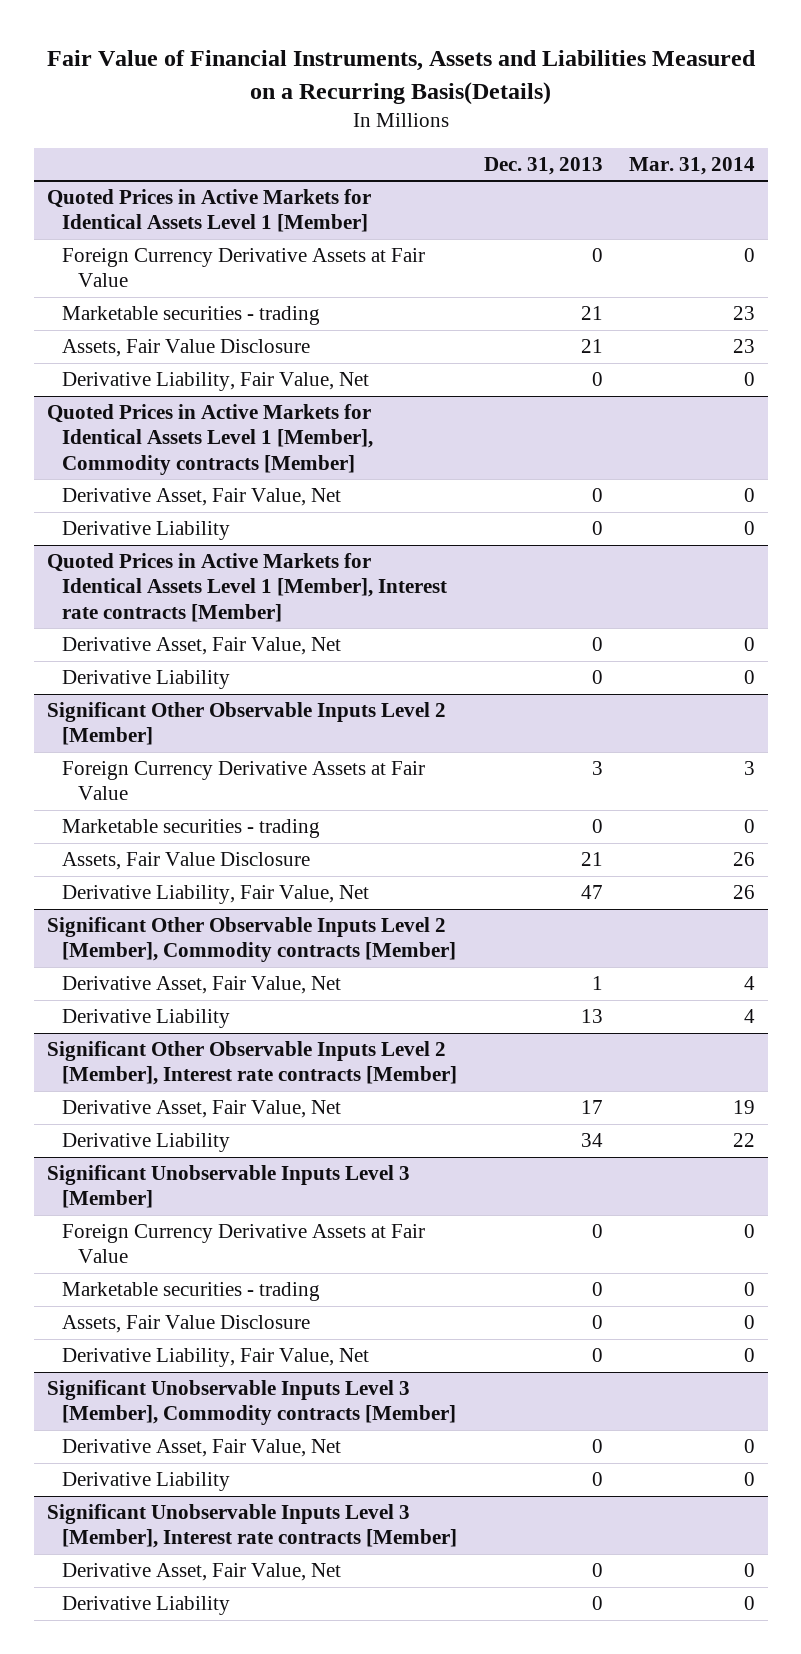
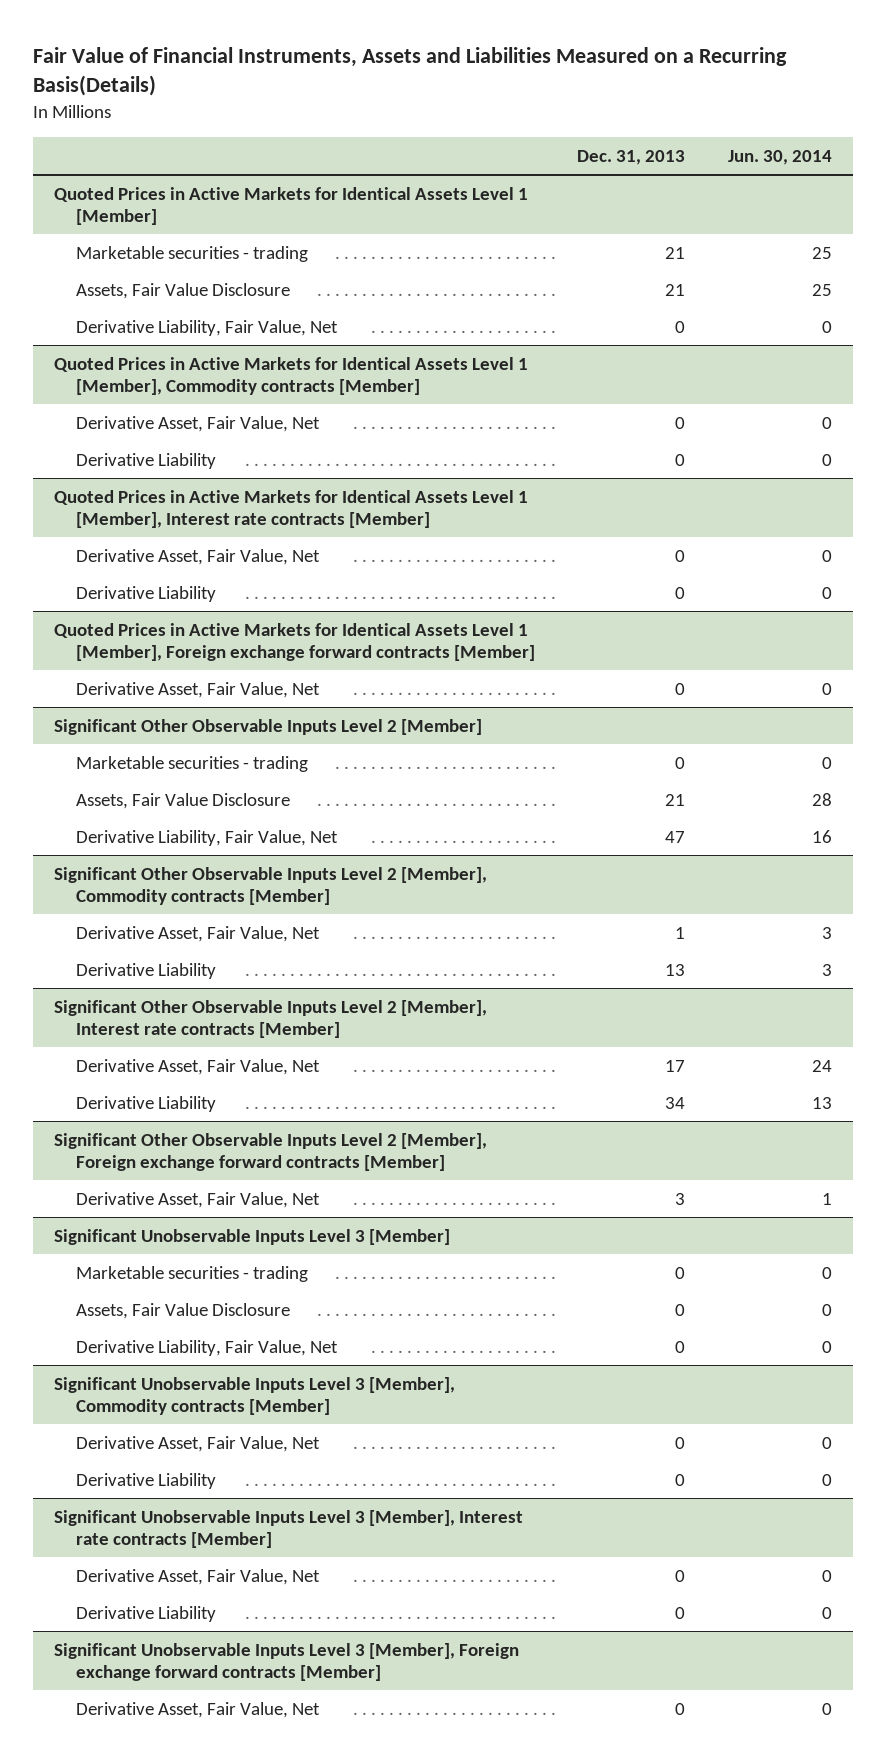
- | Dec. 31, 2013 | Mar. 31, 2014
+ | Dec. 31, 2013 | Jun. 30, 2014
@ Quoted Prices in Active Markets for Identical Assets Level 1 [Member]
- Foreign Currency Derivative Assets at Fair Value | 0 | 0
+ Quoted Prices in Active Markets for Identical Assets Level 1 [Member], Foreign exchange forward contracts [Member]
+ Derivative Asset, Fair Value, Net | 0 | 0
@ Significant Other Observable Inputs Level 2 [Member]
- Foreign Currency Derivative Assets at Fair Value | 3 | 3
+ Significant Other Observable Inputs Level 2 [Member], Foreign exchange forward contracts [Member]
+ Derivative Asset, Fair Value, Net | 3 | 1
@ Significant Unobservable Inputs Level 3 [Member]
- Foreign Currency Derivative Assets at Fair Value | 0 | 0
+ Significant Unobservable Inputs Level 3 [Member], Foreign exchange forward contracts [Member]
+ Derivative Asset, Fair Value, Net | 0 | 0

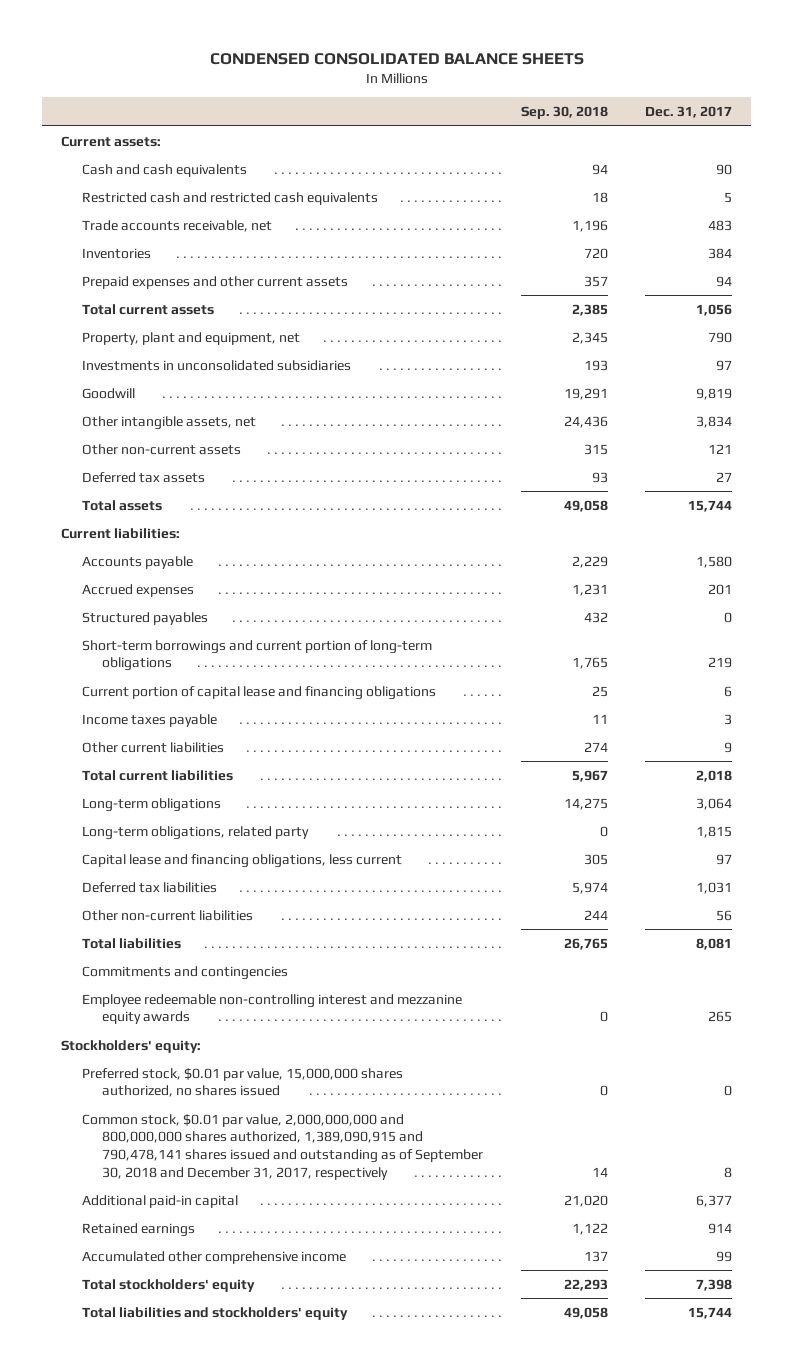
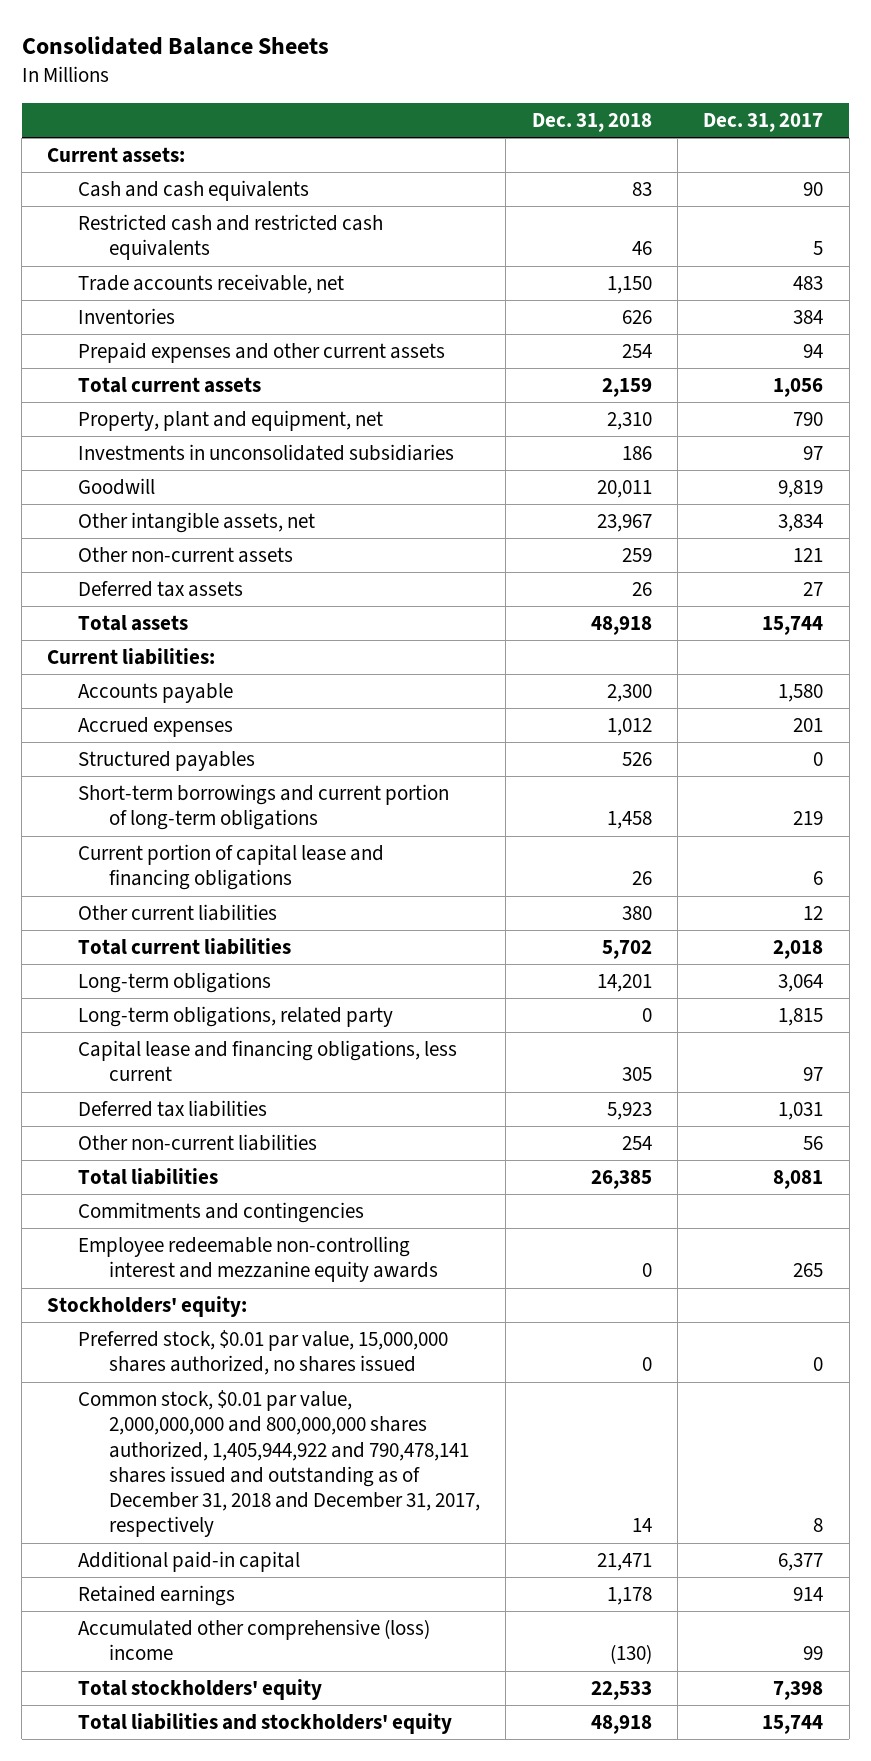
- CONDENSED CONSOLIDATED BALANCE SHEETS
+ Consolidated Balance Sheets
- | Sep. 30, 2018 | Dec. 31, 2017
+ | Dec. 31, 2018 | Dec. 31, 2017
- Income taxes payable | 11 | 3
- Other current liabilities | 274 | 9
+ Other current liabilities | 380 | 12
- Common stock, $0.01 par value, 2,000,000,000 and 800,000,000 shares authorized, 1,389,090,915 and 790,478,141 shares issued and outstanding as of September 30, 2018 and December 31, 2017, respectively | 14 | 8
+ Common stock, $0.01 par value, 2,000,000,000 and 800,000,000 shares authorized, 1,405,944,922 and 790,478,141 shares issued and outstanding as of December 31, 2018 and December 31, 2017, respectively | 14 | 8
- Accumulated other comprehensive income | 137 | 99
+ Accumulated other comprehensive (loss) income | (130) | 99

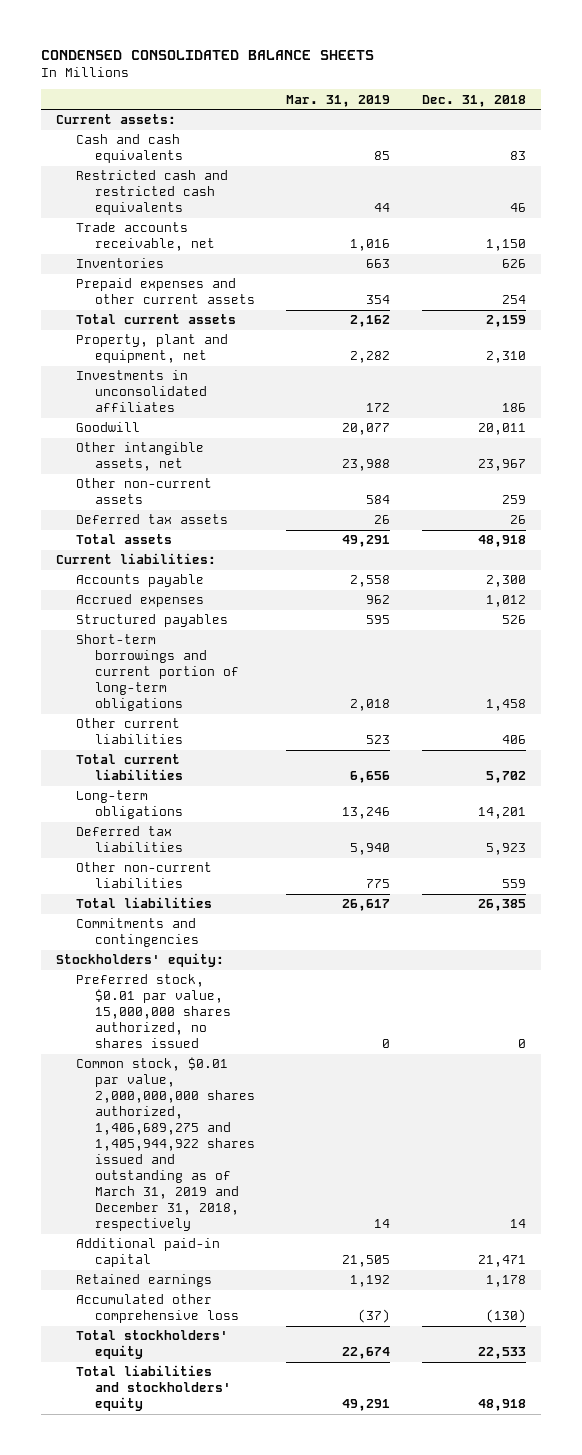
- Consolidated Balance Sheets
+ CONDENSED CONSOLIDATED BALANCE SHEETS
- | Dec. 31, 2018 | Dec. 31, 2017
+ | Mar. 31, 2019 | Dec. 31, 2018
- Investments in unconsolidated subsidiaries | 186 | 97
+ Investments in unconsolidated affiliates | 172 | 186
- Current portion of capital lease and financing obligations | 26 | 6
- Other current liabilities | 380 | 12
+ Other current liabilities | 523 | 406
- Long-term obligations, related party | 0 | 1,815
- Capital lease and financing obligations, less current | 305 | 97
- Other non-current liabilities | 254 | 56
+ Other non-current liabilities | 775 | 559
- Employee redeemable non-controlling interest and mezzanine equity awards | 0 | 265
- Common stock, $0.01 par value, 2,000,000,000 and 800,000,000 shares authorized, 1,405,944,922 and 790,478,141 shares issued and outstanding as of December 31, 2018 and December 31, 2017, respectively | 14 | 8
+ Common stock, $0.01 par value, 2,000,000,000 shares authorized, 1,406,689,275 and 1,405,944,922 shares issued and outstanding as of March 31, 2019 and December 31, 2018, respectively | 14 | 14
- Accumulated other comprehensive (loss) income | (130) | 99
+ Accumulated other comprehensive loss | (37) | (130)

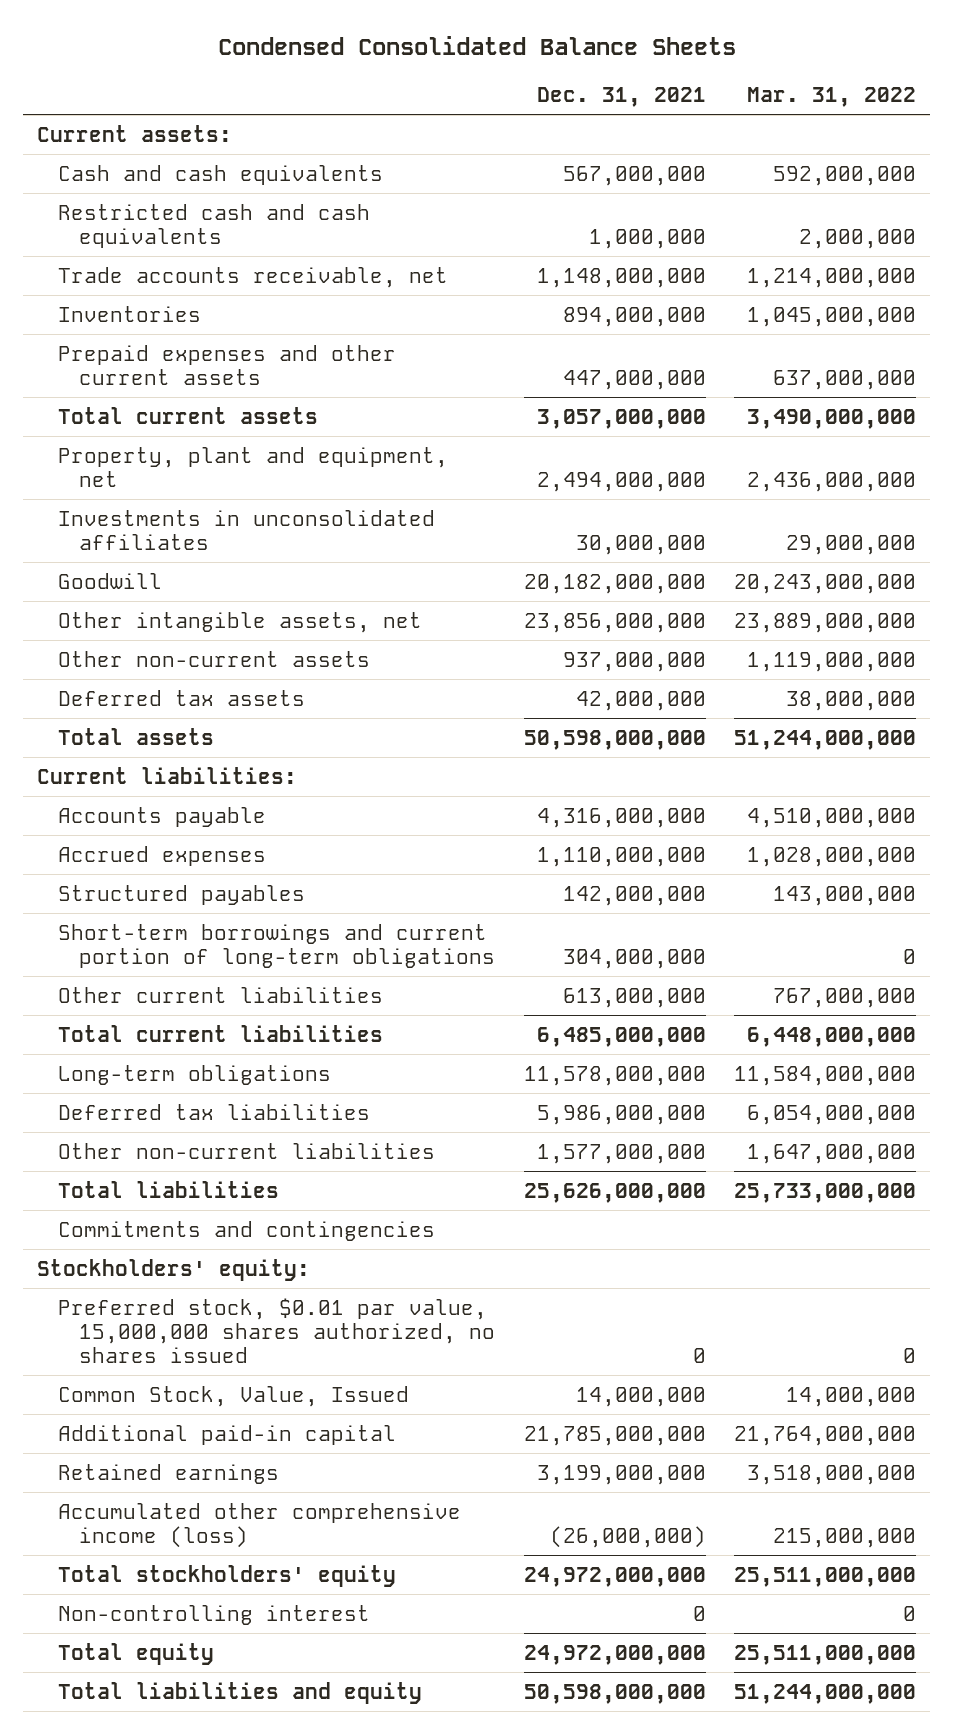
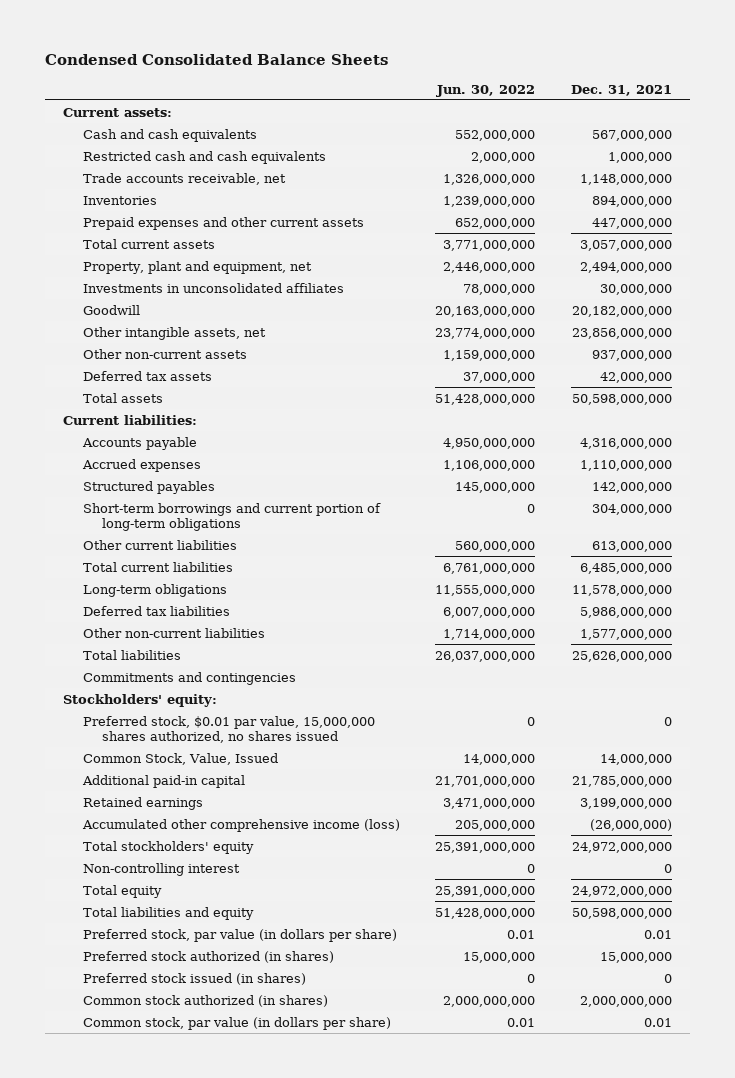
- | Dec. 31, 2021 | Mar. 31, 2022
+ | Jun. 30, 2022 | Dec. 31, 2021
+ Preferred stock, par value (in dollars per share) | 0.01 | 0.01
+ Preferred stock authorized (in shares) | 15,000,000 | 15,000,000
+ Preferred stock issued (in shares) | 0 | 0
+ Common stock authorized (in shares) | 2,000,000,000 | 2,000,000,000
+ Common stock, par value (in dollars per share) | 0.01 | 0.01

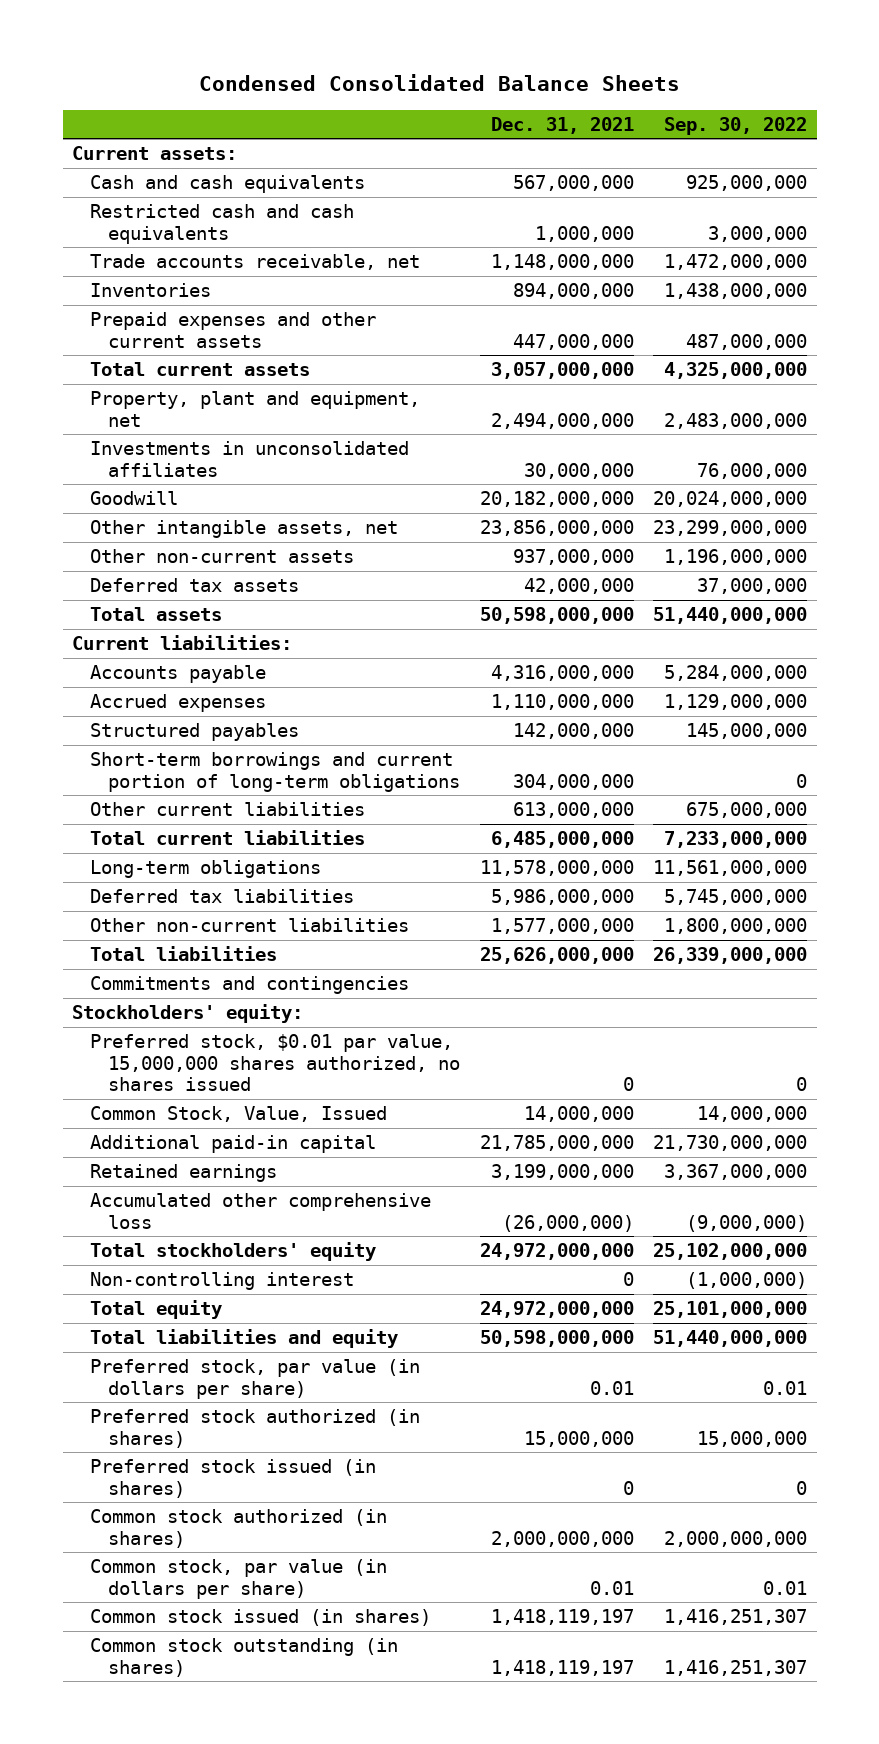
- | Jun. 30, 2022 | Dec. 31, 2021
+ | Dec. 31, 2021 | Sep. 30, 2022
- Accumulated other comprehensive income (loss) | 205,000,000 | (26,000,000)
+ Accumulated other comprehensive loss | (26,000,000) | (9,000,000)
+ Common stock issued (in shares) | 1,418,119,197 | 1,416,251,307
+ Common stock outstanding (in shares) | 1,418,119,197 | 1,416,251,307

